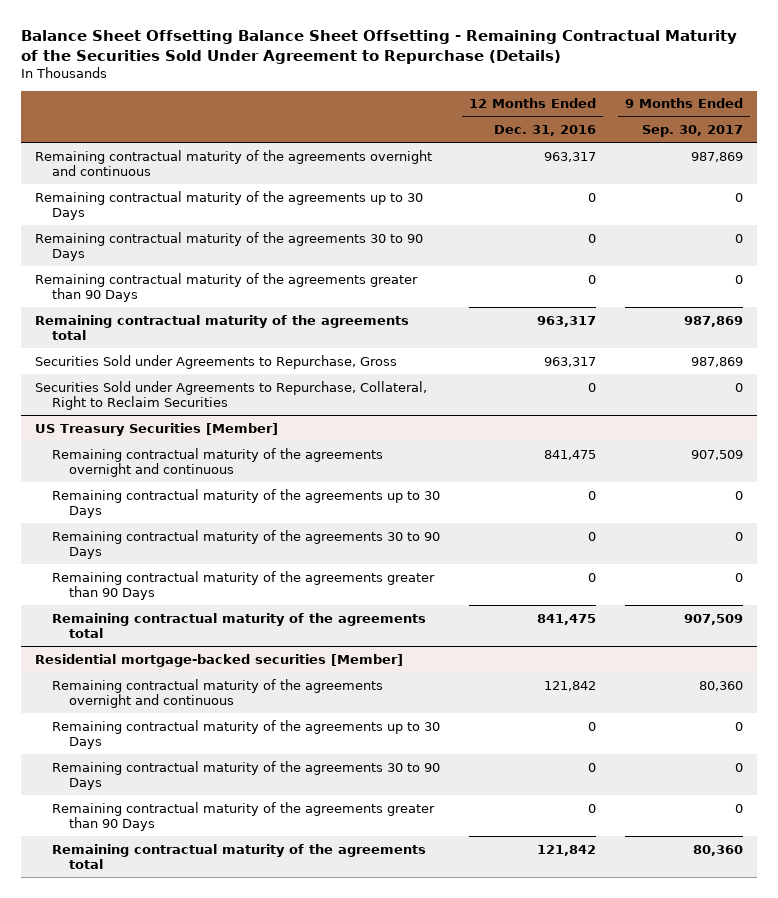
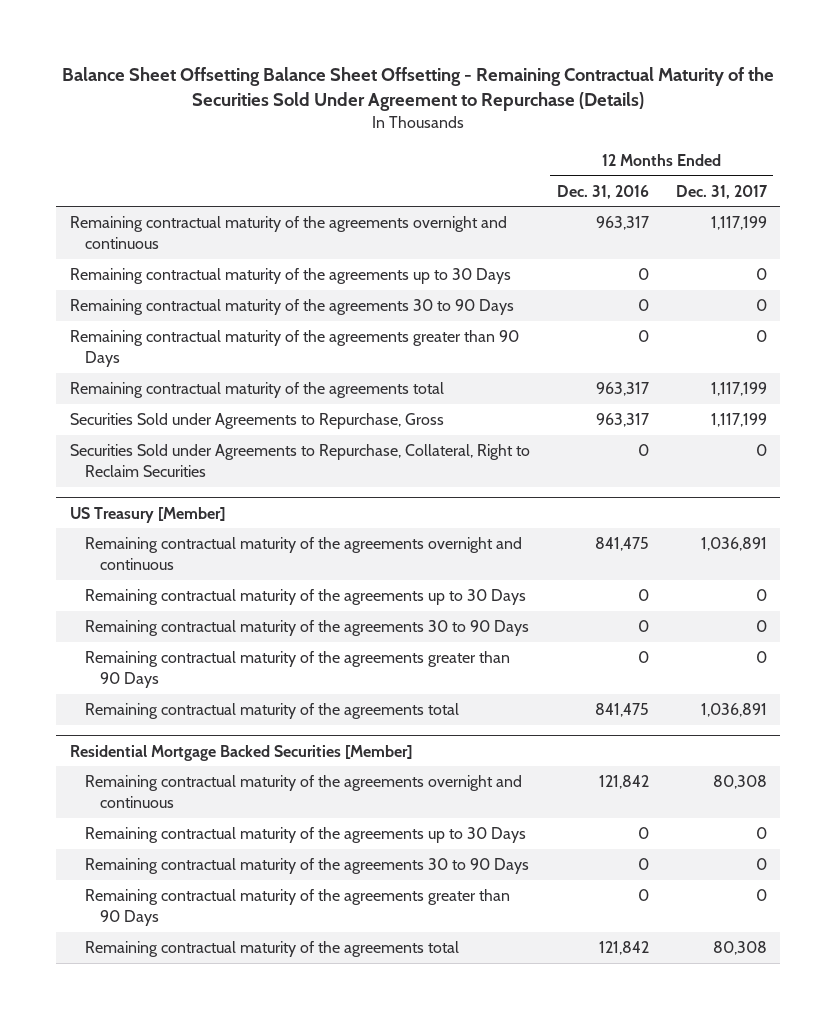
- | 12 Months Ended Dec. 31, 2016 | 9 Months Ended Sep. 30, 2017
+ | 12 Months Ended Dec. 31, 2016 | 12 Months Ended Dec. 31, 2017
- US Treasury Securities [Member]
+ US Treasury [Member]
- Residential mortgage-backed securities [Member]
+ Residential Mortgage Backed Securities [Member]

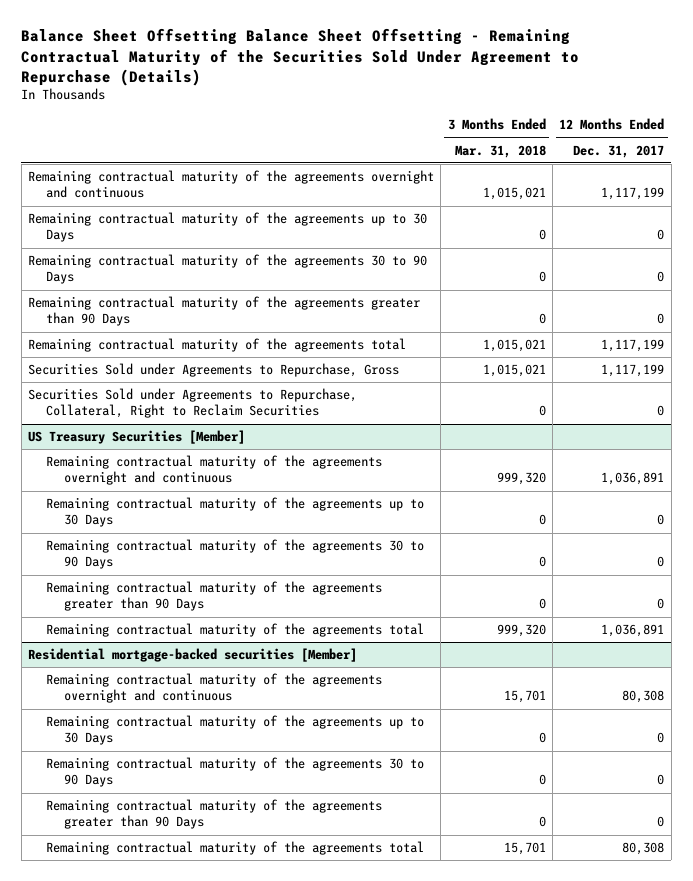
- | 12 Months Ended Dec. 31, 2016 | 12 Months Ended Dec. 31, 2017
+ | 3 Months Ended Mar. 31, 2018 | 12 Months Ended Dec. 31, 2017
- US Treasury [Member]
+ US Treasury Securities [Member]
- Residential Mortgage Backed Securities [Member]
+ Residential mortgage-backed securities [Member]

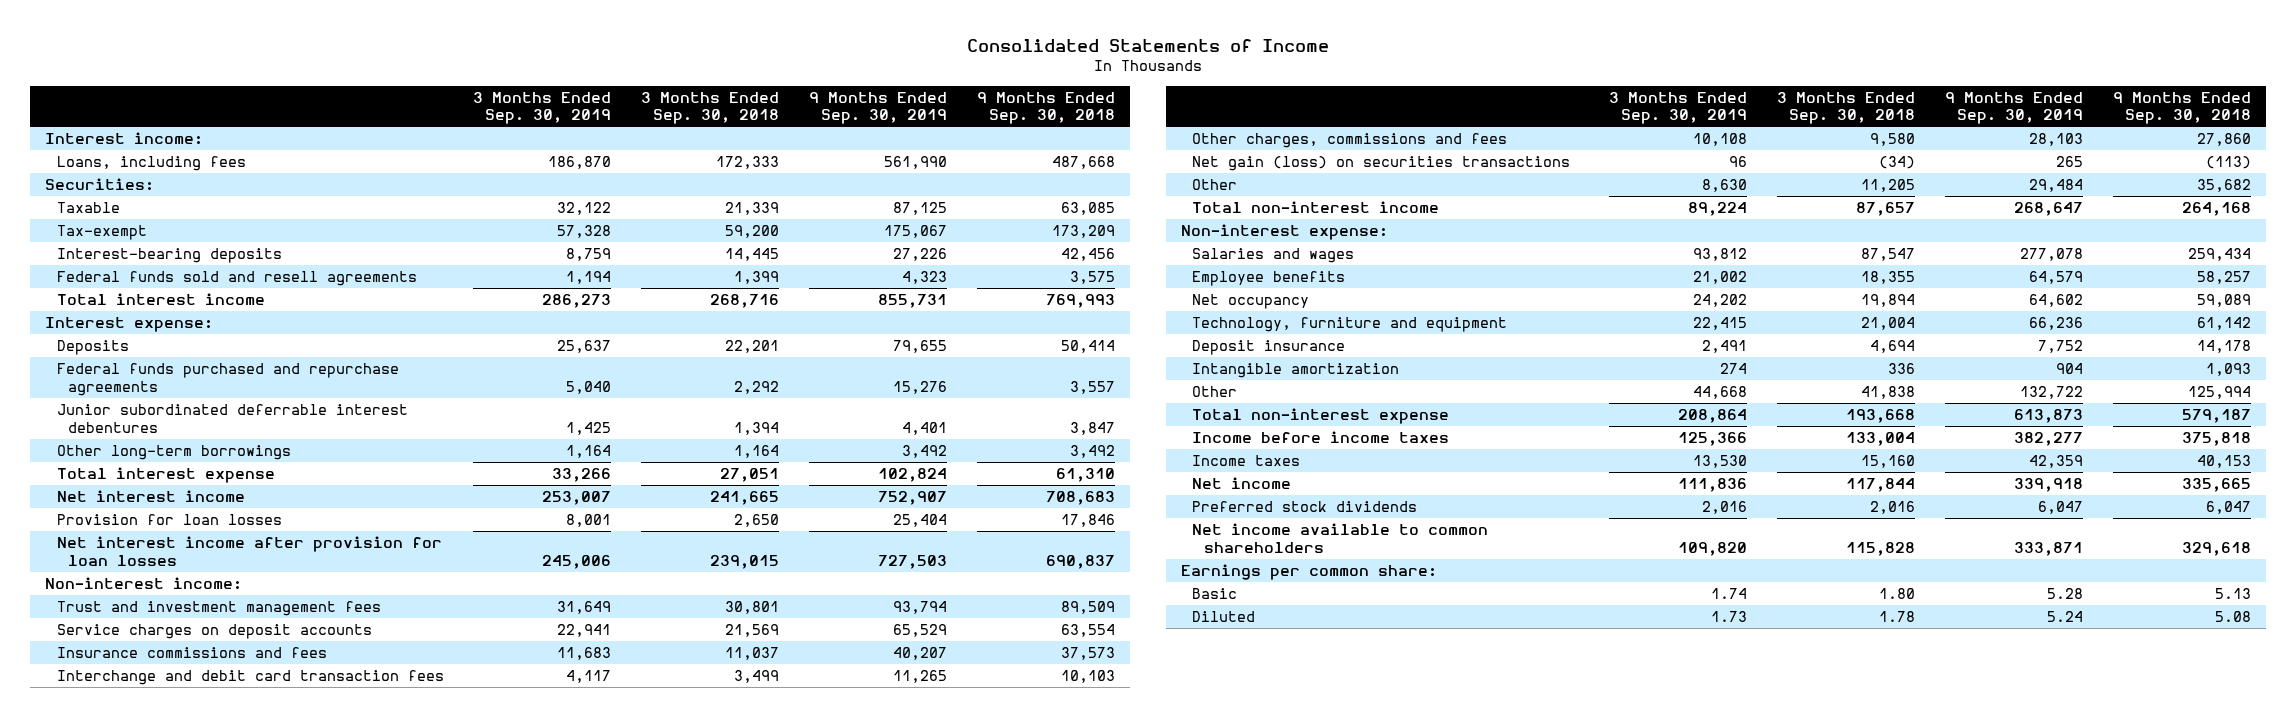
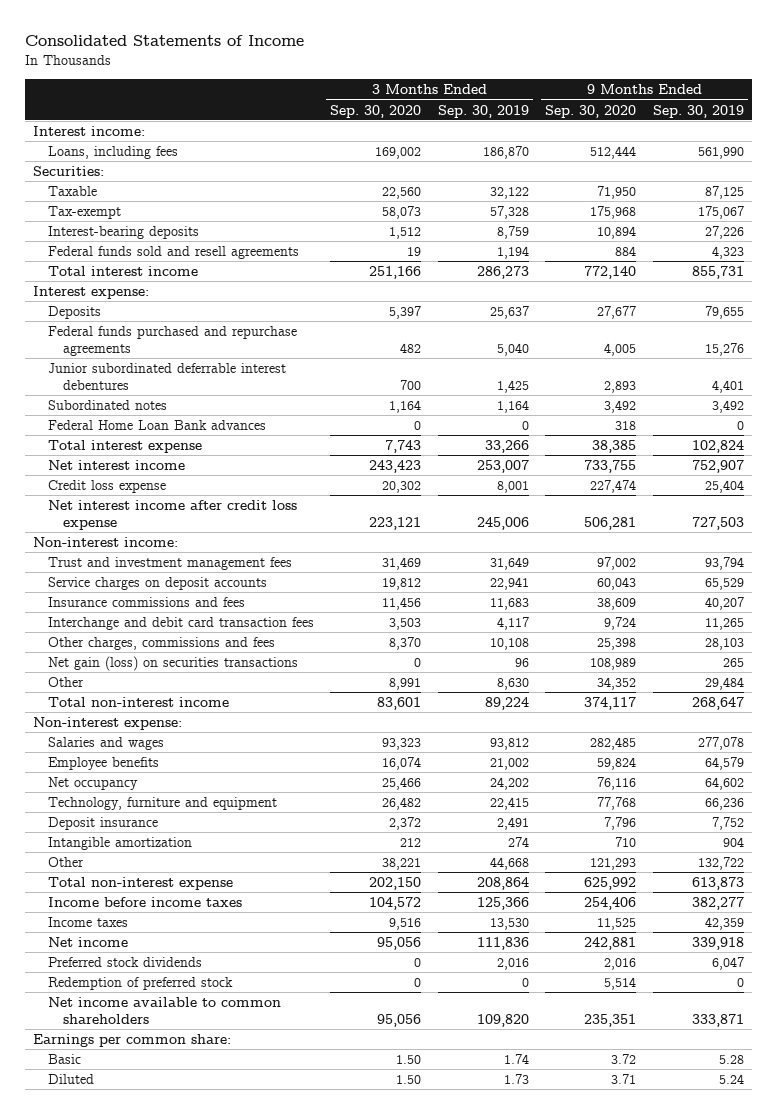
- | 3 Months Ended Sep. 30, 2019 | 3 Months Ended Sep. 30, 2018 | 9 Months Ended Sep. 30, 2019 | 9 Months Ended Sep. 30, 2018
+ | 3 Months Ended Sep. 30, 2020 | 3 Months Ended Sep. 30, 2019 | 9 Months Ended Sep. 30, 2020 | 9 Months Ended Sep. 30, 2019
- Other long-term borrowings | 1,164 | 1,164 | 3,492 | 3,492
+ Subordinated notes | 1,164 | 1,164 | 3,492 | 3,492
+ Federal Home Loan Bank advances | 0 | 0 | 318 | 0
- Provision for loan losses | 8,001 | 2,650 | 25,404 | 17,846
- Net interest income after provision for loan losses | 245,006 | 239,015 | 727,503 | 690,837
+ Credit loss expense | 20,302 | 8,001 | 227,474 | 25,404
+ Net interest income after credit loss expense | 223,121 | 245,006 | 506,281 | 727,503
+ Redemption of preferred stock | 0 | 0 | 5,514 | 0

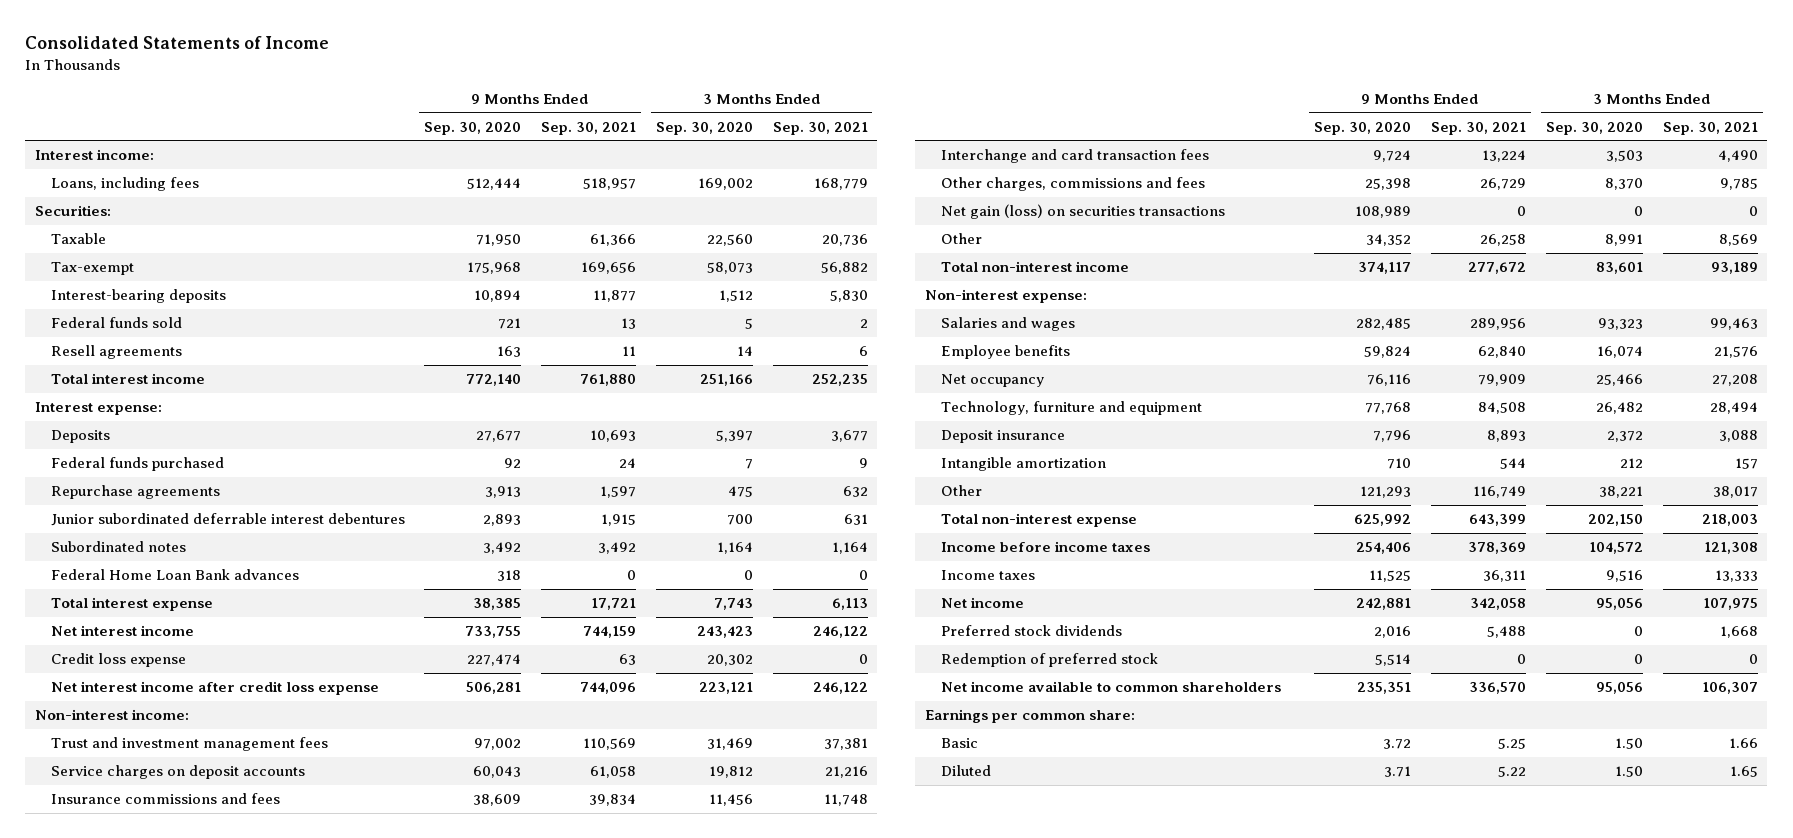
- | 3 Months Ended Sep. 30, 2020 | 3 Months Ended Sep. 30, 2019 | 9 Months Ended Sep. 30, 2020 | 9 Months Ended Sep. 30, 2019
+ | 9 Months Ended Sep. 30, 2020 | 9 Months Ended Sep. 30, 2021 | 3 Months Ended Sep. 30, 2020 | 3 Months Ended Sep. 30, 2021
- Federal funds sold and resell agreements | 19 | 1,194 | 884 | 4,323
+ Federal funds sold | 721 | 13 | 5 | 2
+ Resell agreements | 163 | 11 | 14 | 6
- Federal funds purchased and repurchase agreements | 482 | 5,040 | 4,005 | 15,276
+ Federal funds purchased | 92 | 24 | 7 | 9
+ Repurchase agreements | 3,913 | 1,597 | 475 | 632
- Interchange and debit card transaction fees | 3,503 | 4,117 | 9,724 | 11,265
+ Interchange and card transaction fees | 9,724 | 13,224 | 3,503 | 4,490

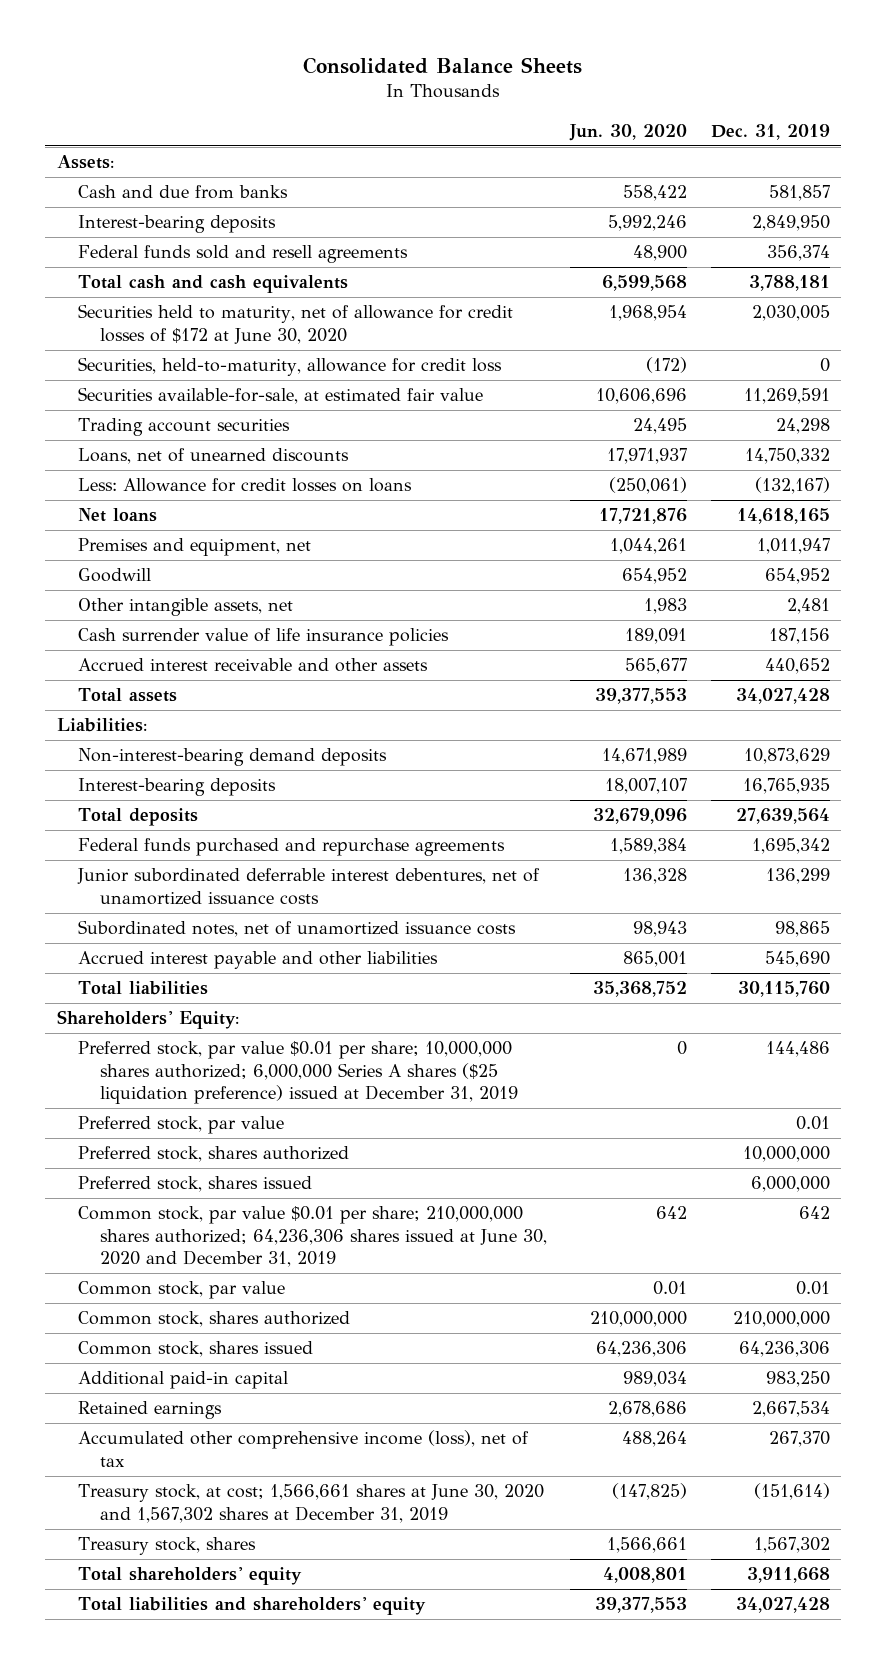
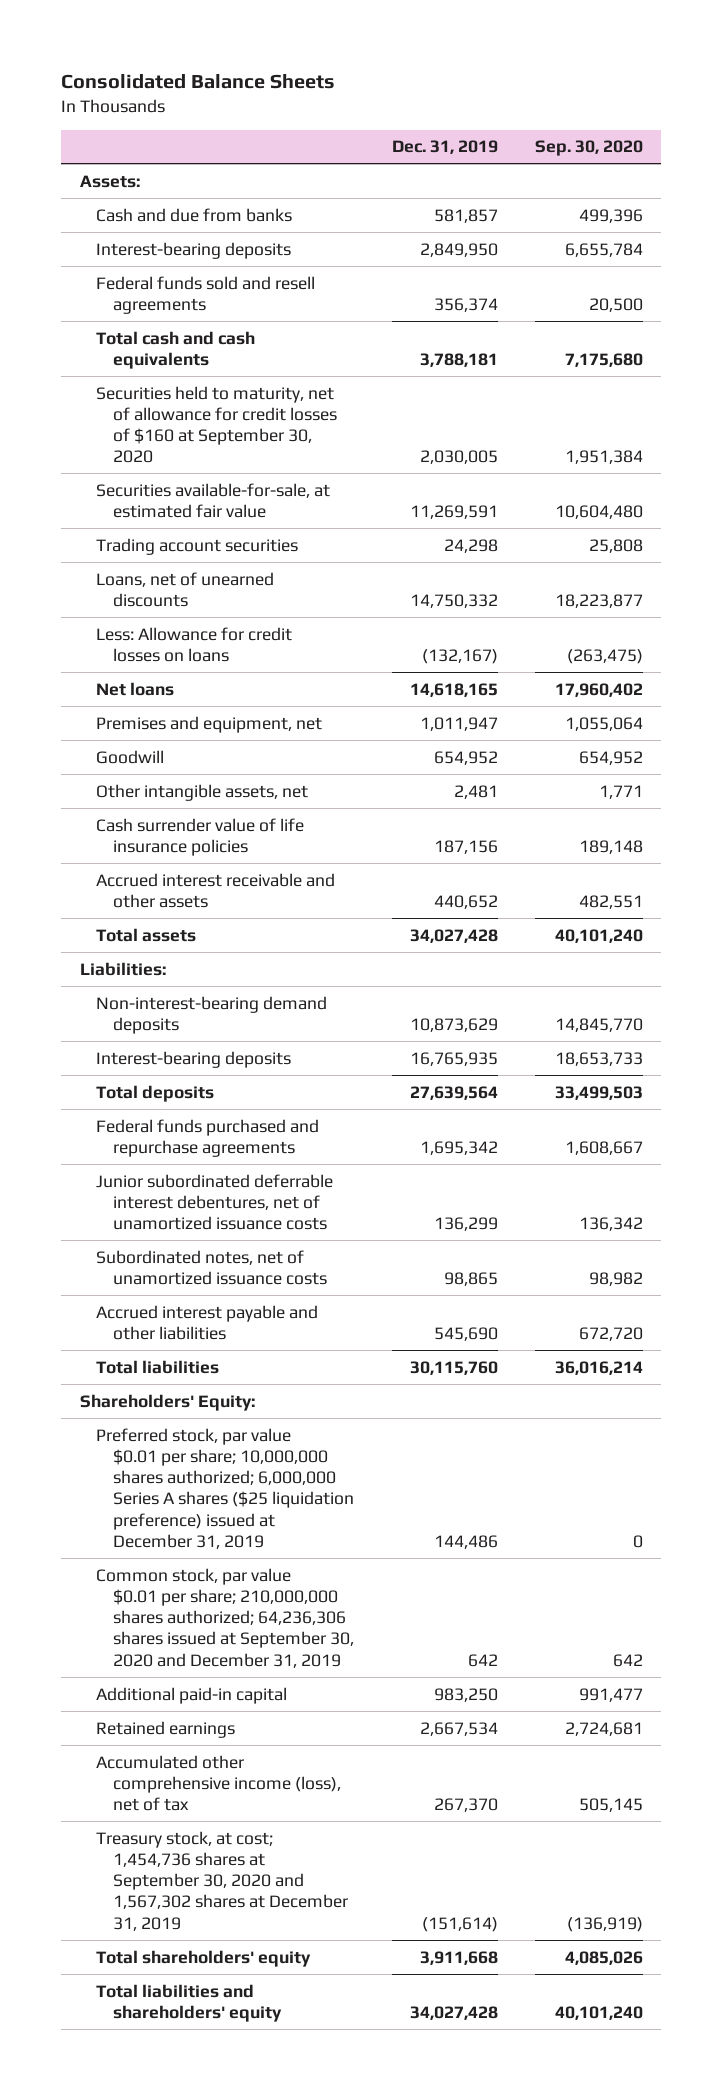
- | Jun. 30, 2020 | Dec. 31, 2019
+ | Dec. 31, 2019 | Sep. 30, 2020
- Securities held to maturity, net of allowance for credit losses of $172 at June 30, 2020 | 1,968,954 | 2,030,005
- Securities, held-to-maturity, allowance for credit loss | (172) | 0
+ Securities held to maturity, net of allowance for credit losses of $160 at September 30, 2020 | 2,030,005 | 1,951,384
- Preferred stock, par value | | 0.01
- Preferred stock, shares authorized | | 10,000,000
- Preferred stock, shares issued | | 6,000,000
- Common stock, par value $0.01 per share; 210,000,000 shares authorized; 64,236,306 shares issued at June 30, 2020 and December 31, 2019 | 642 | 642
- Common stock, par value | 0.01 | 0.01
- Common stock, shares authorized | 210,000,000 | 210,000,000
- Common stock, shares issued | 64,236,306 | 64,236,306
+ Common stock, par value $0.01 per share; 210,000,000 shares authorized; 64,236,306 shares issued at September 30, 2020 and December 31, 2019 | 642 | 642
- Treasury stock, at cost; 1,566,661 shares at June 30, 2020 and 1,567,302 shares at December 31, 2019 | (147,825) | (151,614)
- Treasury stock, shares | 1,566,661 | 1,567,302
+ Treasury stock, at cost; 1,454,736 shares at September 30, 2020 and 1,567,302 shares at December 31, 2019 | (151,614) | (136,919)

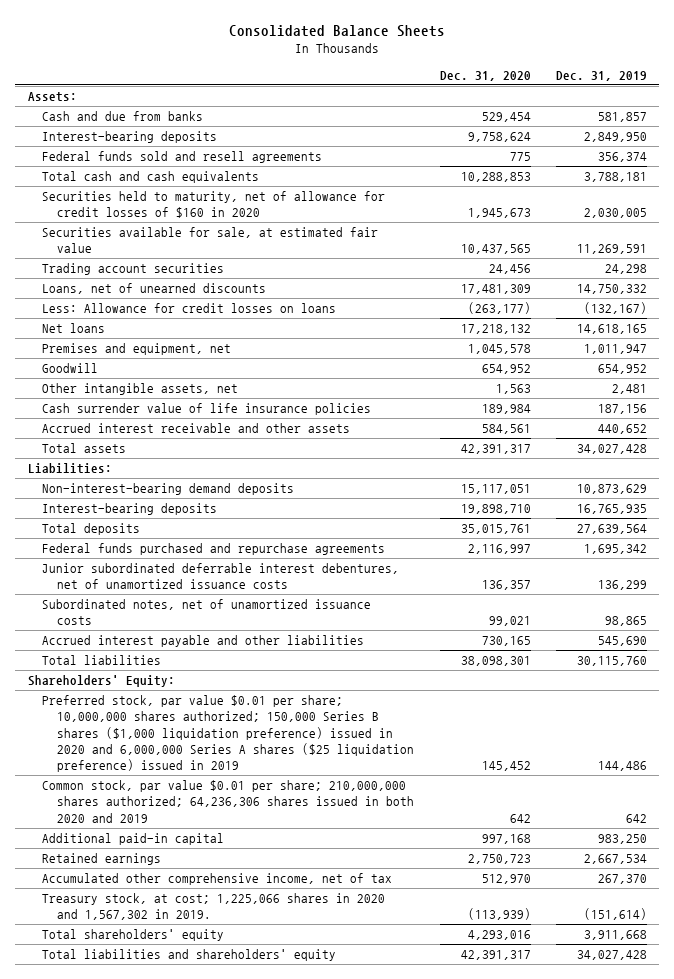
- | Dec. 31, 2019 | Sep. 30, 2020
+ | Dec. 31, 2020 | Dec. 31, 2019
- Securities held to maturity, net of allowance for credit losses of $160 at September 30, 2020 | 2,030,005 | 1,951,384
- Securities available-for-sale, at estimated fair value | 11,269,591 | 10,604,480
+ Securities held to maturity, net of allowance for credit losses of $160 in 2020 | 1,945,673 | 2,030,005
+ Securities available for sale, at estimated fair value | 10,437,565 | 11,269,591
- Preferred stock, par value $0.01 per share; 10,000,000 shares authorized; 6,000,000 Series A shares ($25 liquidation preference) issued at December 31, 2019 | 144,486 | 0
- Common stock, par value $0.01 per share; 210,000,000 shares authorized; 64,236,306 shares issued at September 30, 2020 and December 31, 2019 | 642 | 642
+ Preferred stock, par value $0.01 per share; 10,000,000 shares authorized; 150,000 Series B shares ($1,000 liquidation preference) issued in 2020 and 6,000,000 Series A shares ($25 liquidation preference) issued in 2019 | 145,452 | 144,486
+ Common stock, par value $0.01 per share; 210,000,000 shares authorized; 64,236,306 shares issued in both 2020 and 2019 | 642 | 642
- Accumulated other comprehensive income (loss), net of tax | 267,370 | 505,145
- Treasury stock, at cost; 1,454,736 shares at September 30, 2020 and 1,567,302 shares at December 31, 2019 | (151,614) | (136,919)
+ Accumulated other comprehensive income, net of tax | 512,970 | 267,370
+ Treasury stock, at cost; 1,225,066 shares in 2020 and 1,567,302 in 2019. | (113,939) | (151,614)

